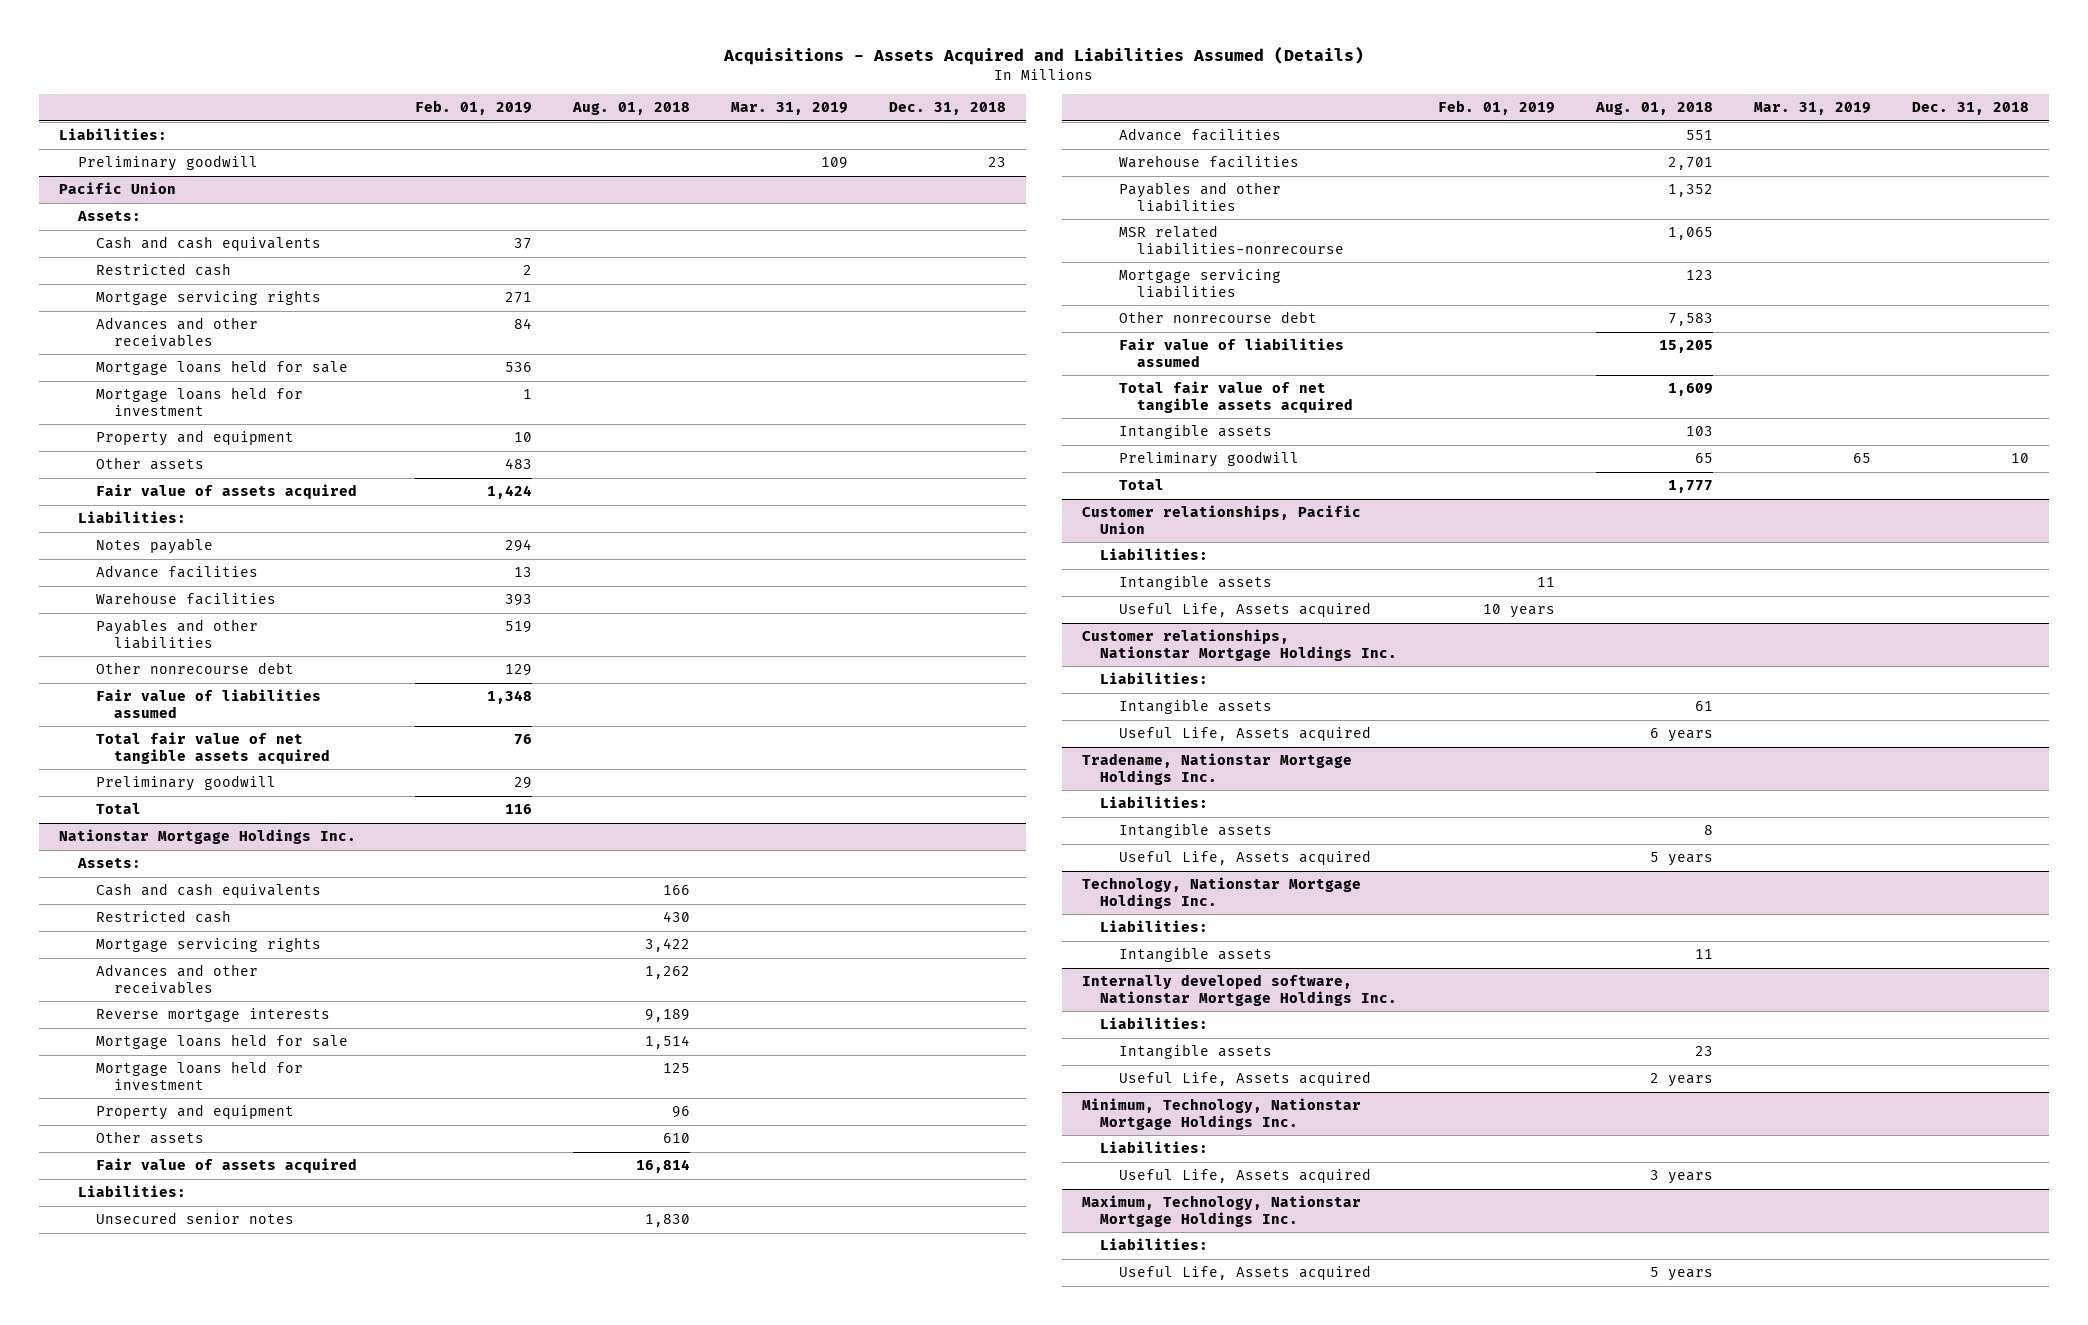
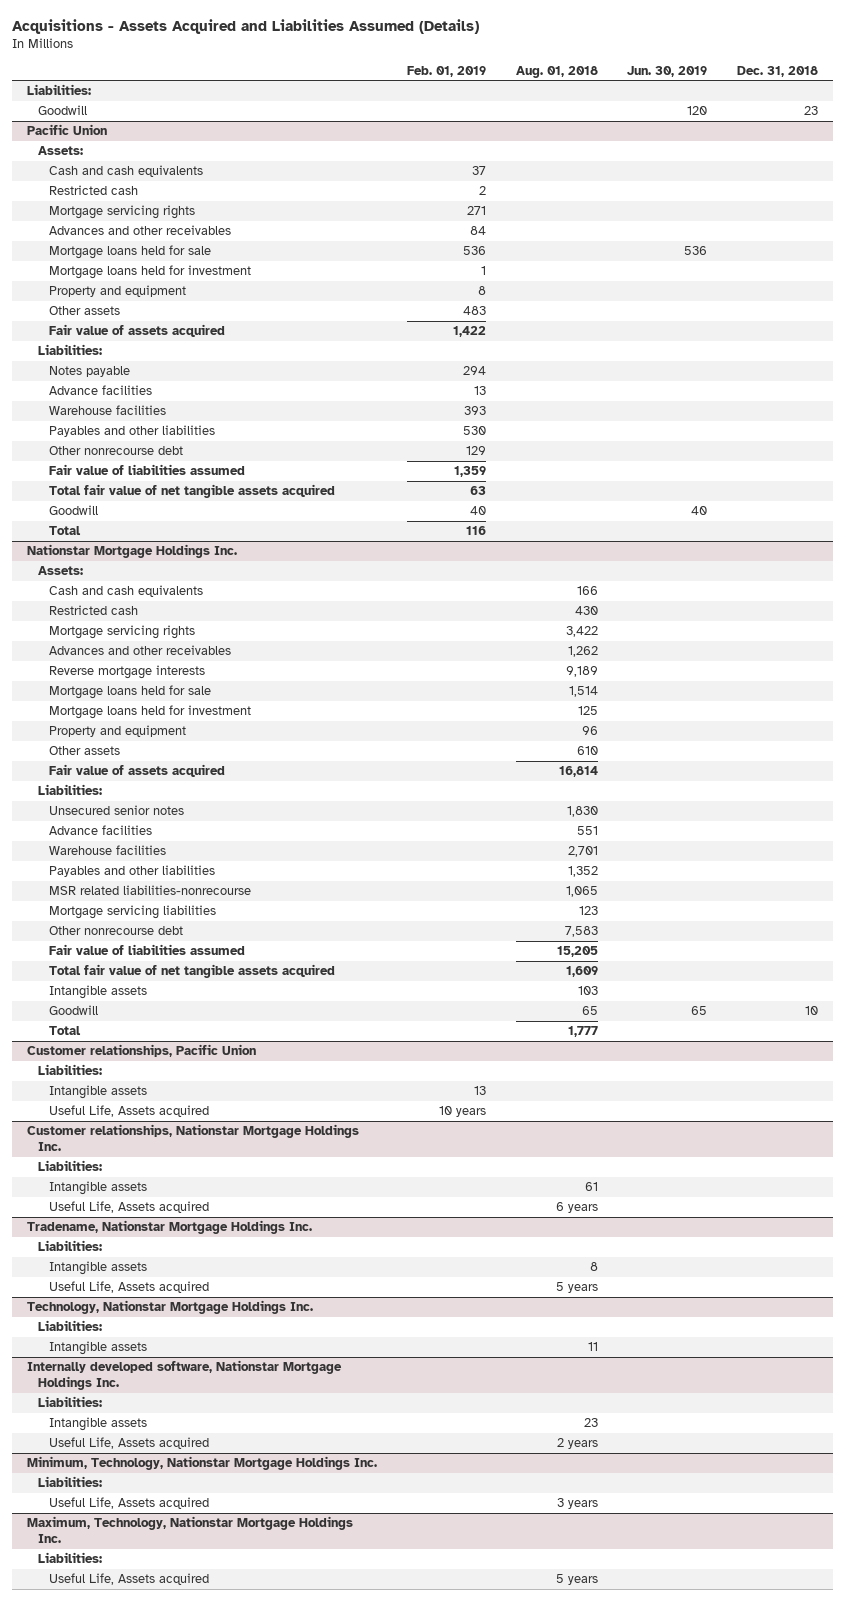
- | Feb. 01, 2019 | Aug. 01, 2018 | Mar. 31, 2019 | Dec. 31, 2018
+ | Feb. 01, 2019 | Aug. 01, 2018 | Jun. 30, 2019 | Dec. 31, 2018
- Preliminary goodwill | | | 109 | 23
+ Goodwill | | | 120 | 23
@ Pacific Union
- Property and equipment | 10 | | |
+ Property and equipment | 8 | | |
- Fair value of assets acquired | 1,424 | | |
+ Fair value of assets acquired | 1,422 | | |
- Payables and other liabilities | 519 | | |
+ Payables and other liabilities | 530 | | |
- Fair value of liabilities assumed | 1,348 | | |
- Total fair value of net tangible assets acquired | 76 | | |
- Preliminary goodwill | 29 | | |
+ Fair value of liabilities assumed | 1,359 | | |
+ Total fair value of net tangible assets acquired | 63 | | |
+ Goodwill | 40 | | 40 |
@ Nationstar Mortgage Holdings Inc.
- Preliminary goodwill | | 65 | 65 | 10
+ Goodwill | | 65 | 65 | 10
@ Customer relationships, Pacific Union
- Intangible assets | 11 | | |
+ Intangible assets | 13 | | |

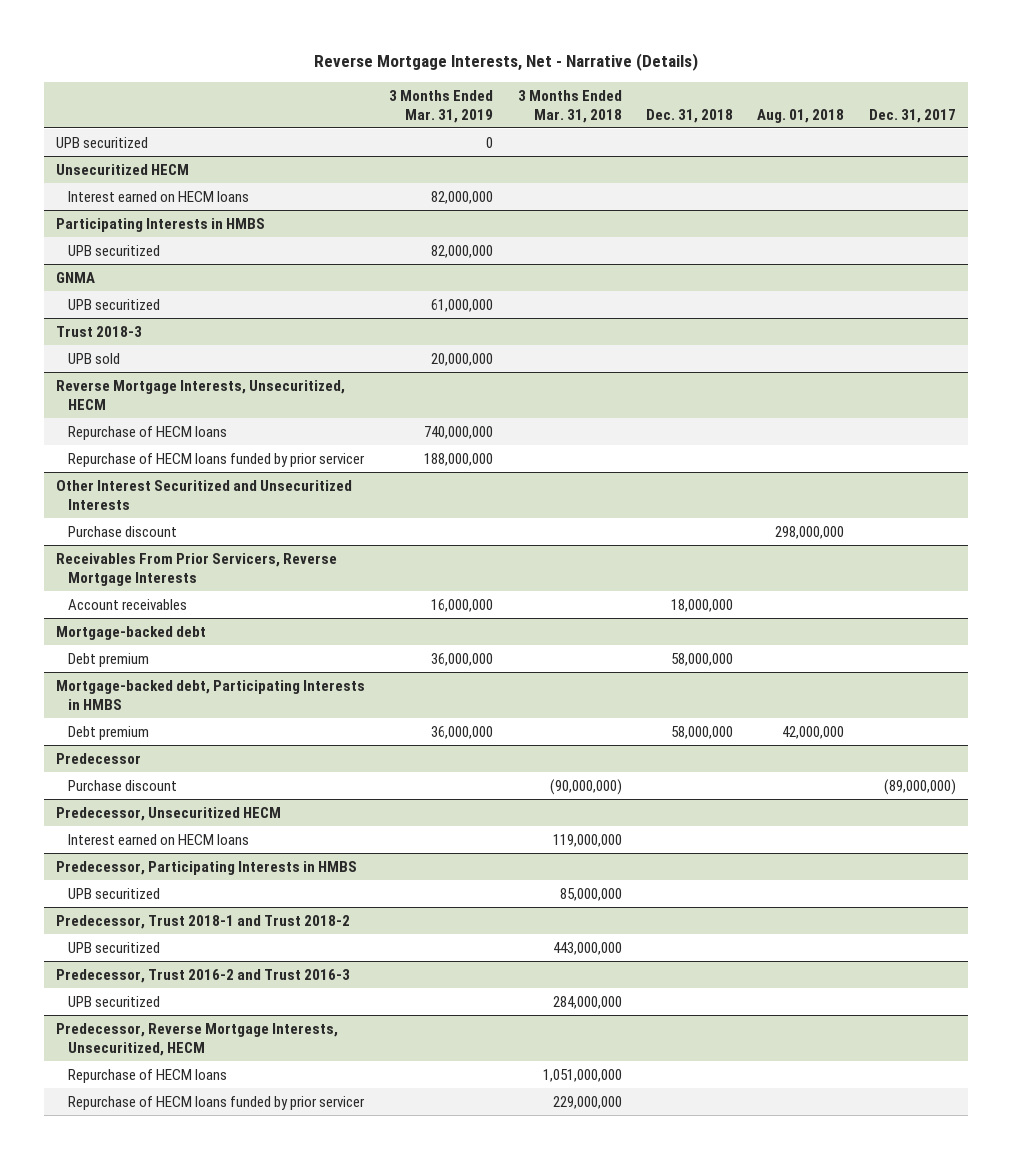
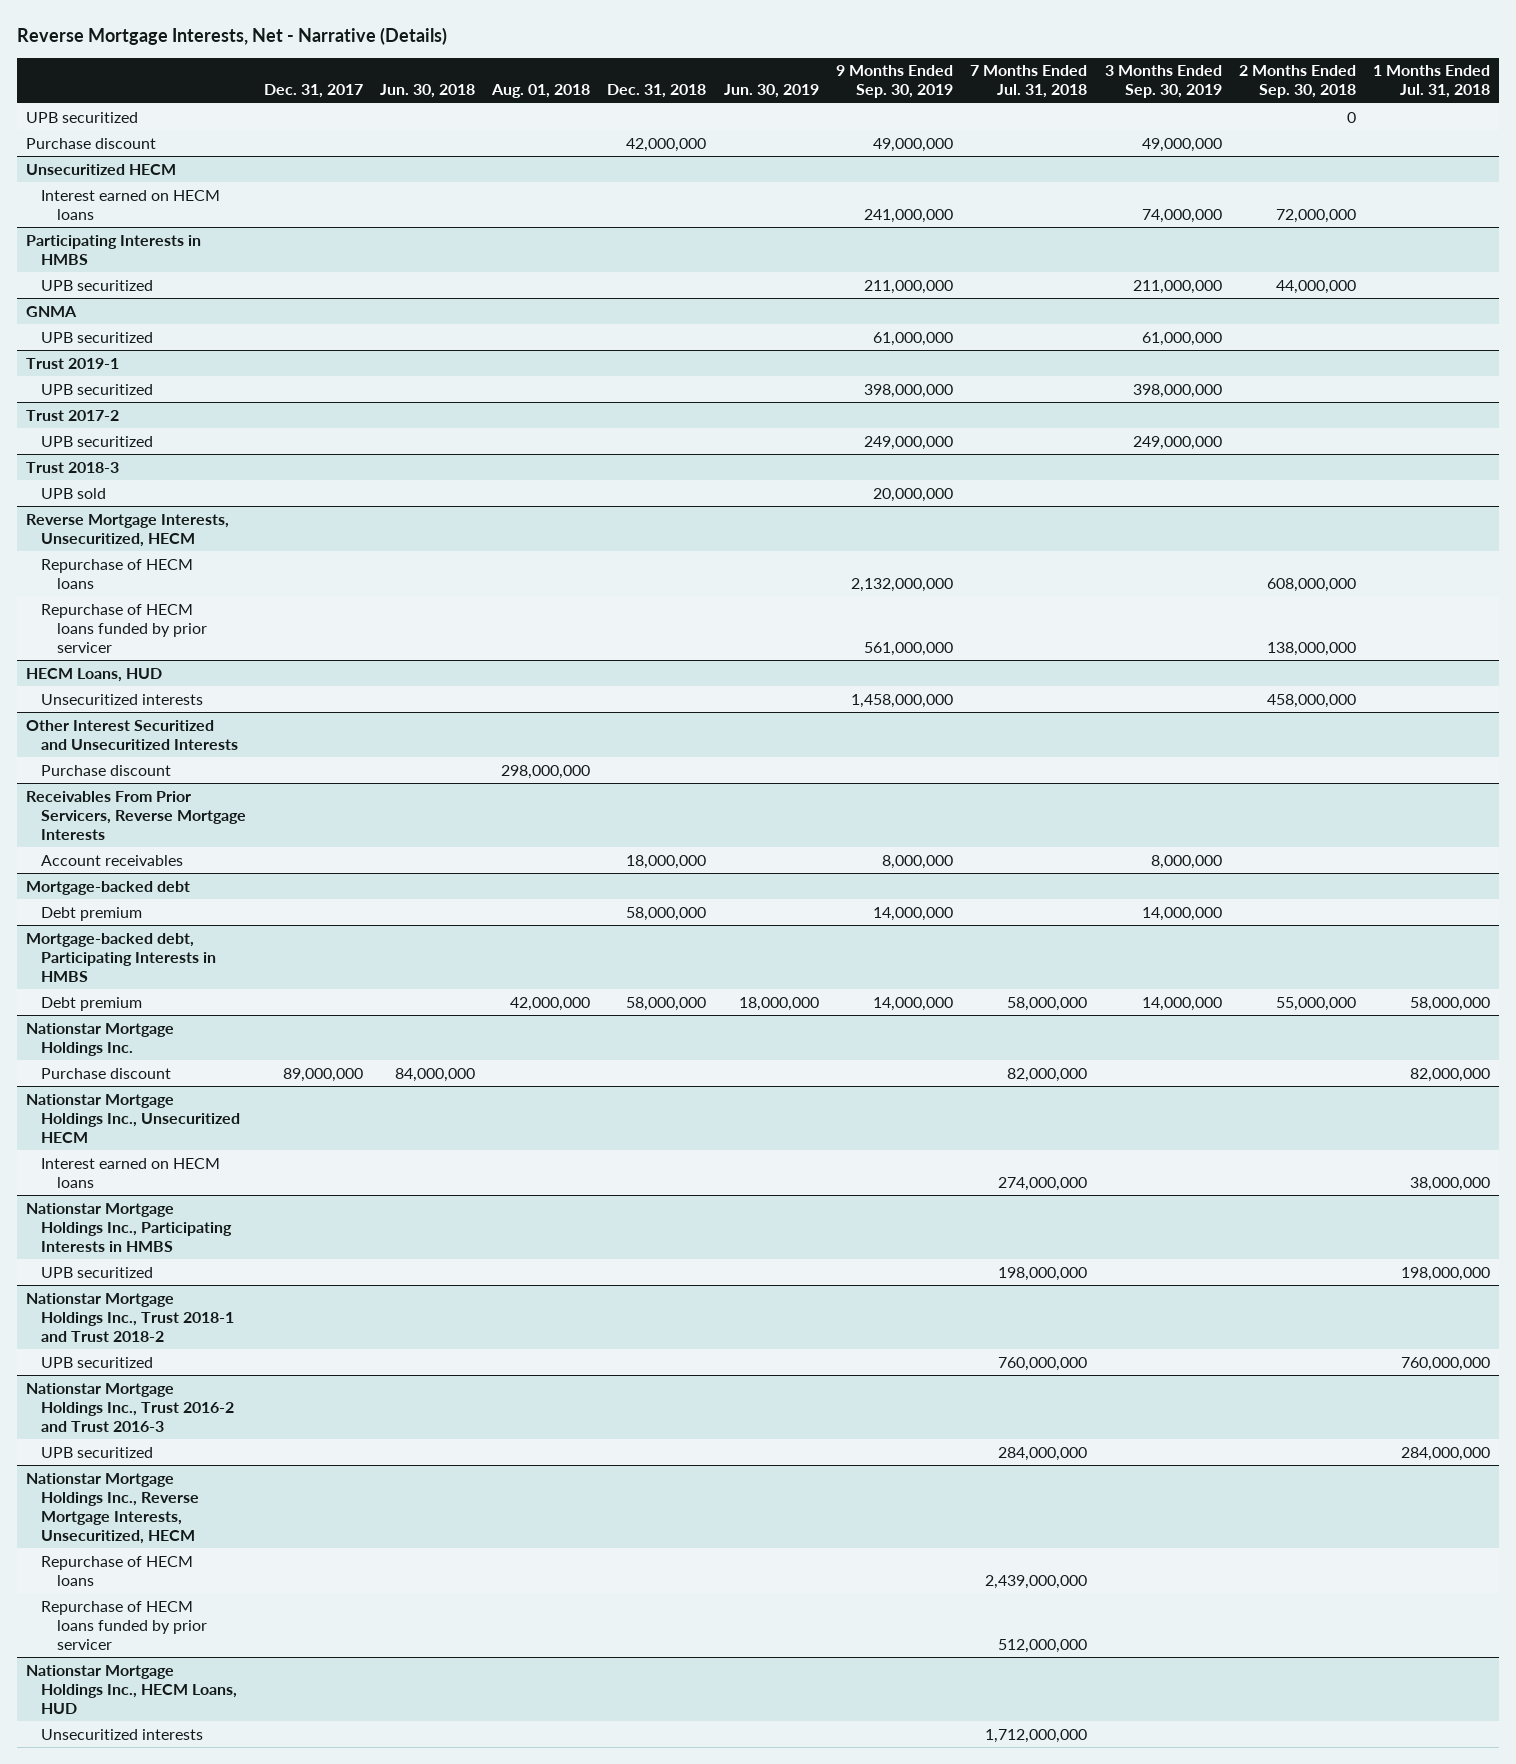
- | 3 Months Ended Mar. 31, 2019 | 3 Months Ended Mar. 31, 2018 | Dec. 31, 2018 | Aug. 01, 2018 | Dec. 31, 2017
+ | Dec. 31, 2017 | Jun. 30, 2018 | Aug. 01, 2018 | Dec. 31, 2018 | Jun. 30, 2019 | 9 Months Ended Sep. 30, 2019 | 7 Months Ended Jul. 31, 2018 | 3 Months Ended Sep. 30, 2019 | 2 Months Ended Sep. 30, 2018 | 1 Months Ended Jul. 31, 2018
+ Purchase discount | | | | 42,000,000 | | 49,000,000 | | 49,000,000 | |
+ Trust 2019-1
+ UPB securitized | | | | | | 398,000,000 | | 398,000,000 | |
+ Trust 2017-2
+ UPB securitized | | | | | | 249,000,000 | | 249,000,000 | |
+ HECM Loans, HUD
+ Unsecuritized interests | | | | | | 1,458,000,000 | | | 458,000,000 |
- Predecessor
- Purchase discount | | (90,000,000) | | | (89,000,000)
- Predecessor, Unsecuritized HECM
- Interest earned on HECM loans | | 119,000,000 | | |
- Predecessor, Participating Interests in HMBS
- UPB securitized | | 85,000,000 | | |
- Predecessor, Trust 2018-1 and Trust 2018-2
+ Nationstar Mortgage Holdings Inc.
+ Purchase discount | 89,000,000 | 84,000,000 | | | | | 82,000,000 | | | 82,000,000
+ Nationstar Mortgage Holdings Inc., Unsecuritized HECM
+ Interest earned on HECM loans | | | | | | | 274,000,000 | | | 38,000,000
+ Nationstar Mortgage Holdings Inc., Participating Interests in HMBS
+ UPB securitized | | | | | | | 198,000,000 | | | 198,000,000
+ Nationstar Mortgage Holdings Inc., Trust 2018-1 and Trust 2018-2
- Predecessor, Trust 2016-2 and Trust 2016-3
+ Nationstar Mortgage Holdings Inc., Trust 2016-2 and Trust 2016-3
- Predecessor, Reverse Mortgage Interests, Unsecuritized, HECM
+ Nationstar Mortgage Holdings Inc., Reverse Mortgage Interests, Unsecuritized, HECM
+ Nationstar Mortgage Holdings Inc., HECM Loans, HUD
+ Unsecuritized interests | | | | | | | 1,712,000,000 | | |

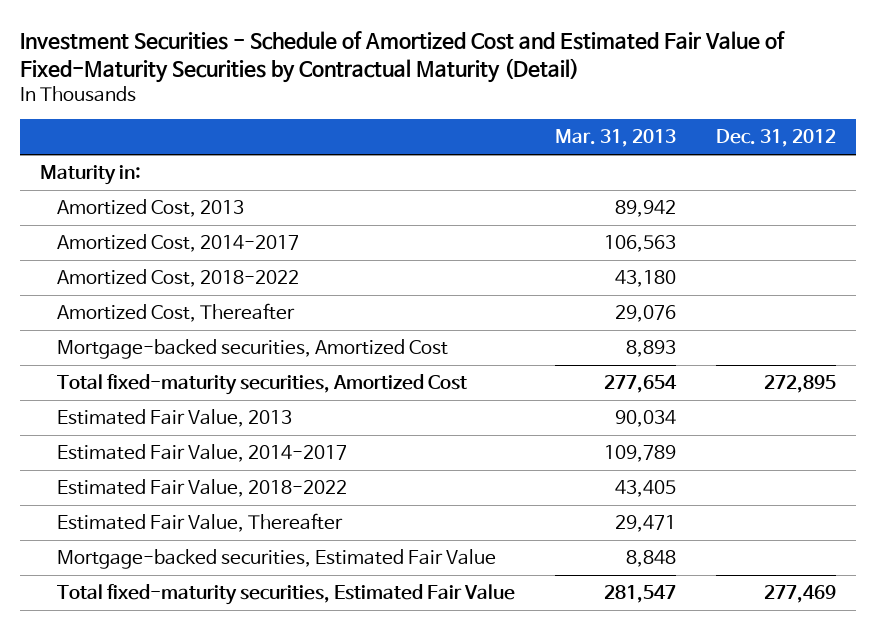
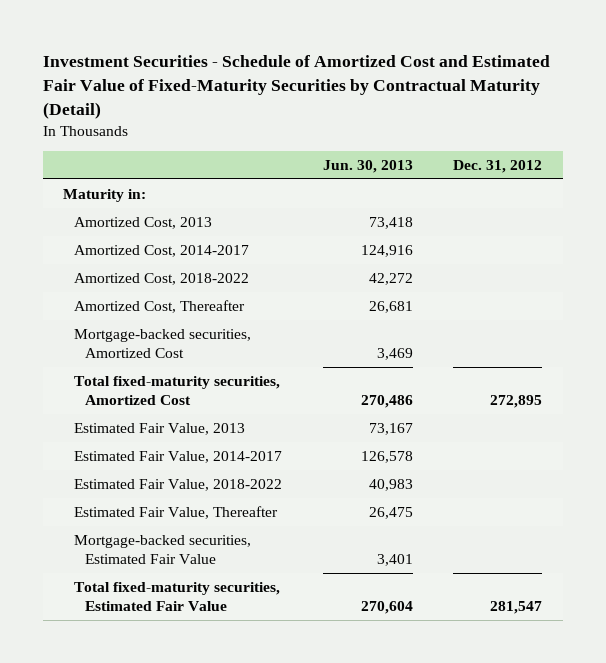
- | Mar. 31, 2013 | Dec. 31, 2012
+ | Jun. 30, 2013 | Dec. 31, 2012
- Total fixed-maturity securities, Estimated Fair Value | 281,547 | 277,469
+ Total fixed-maturity securities, Estimated Fair Value | 270,604 | 281,547

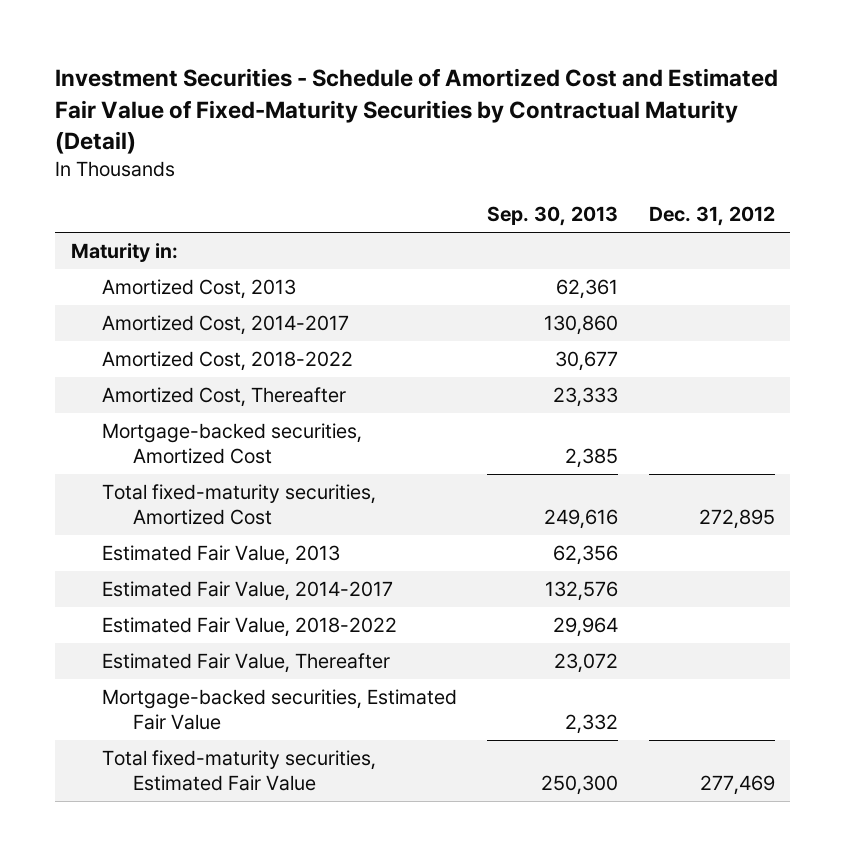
- | Jun. 30, 2013 | Dec. 31, 2012
+ | Sep. 30, 2013 | Dec. 31, 2012
- Total fixed-maturity securities, Estimated Fair Value | 270,604 | 281,547
+ Total fixed-maturity securities, Estimated Fair Value | 250,300 | 277,469

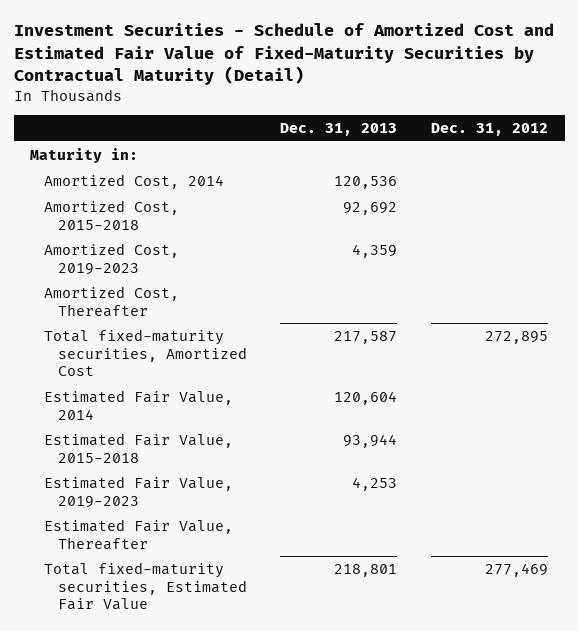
- | Sep. 30, 2013 | Dec. 31, 2012
+ | Dec. 31, 2013 | Dec. 31, 2012
- Amortized Cost, 2013 | 62,361 |
- Amortized Cost, 2014-2017 | 130,860 |
- Amortized Cost, 2018-2022 | 30,677 |
+ Amortized Cost, 2014 | 120,536 |
+ Amortized Cost, 2015-2018 | 92,692 |
+ Amortized Cost, 2019-2023 | 4,359 |
- Mortgage-backed securities, Amortized Cost | 2,385 |
- Estimated Fair Value, 2013 | 62,356 |
- Estimated Fair Value, 2014-2017 | 132,576 |
- Estimated Fair Value, 2018-2022 | 29,964 |
+ Estimated Fair Value, 2014 | 120,604 |
+ Estimated Fair Value, 2015-2018 | 93,944 |
+ Estimated Fair Value, 2019-2023 | 4,253 |
- Mortgage-backed securities, Estimated Fair Value | 2,332 |

